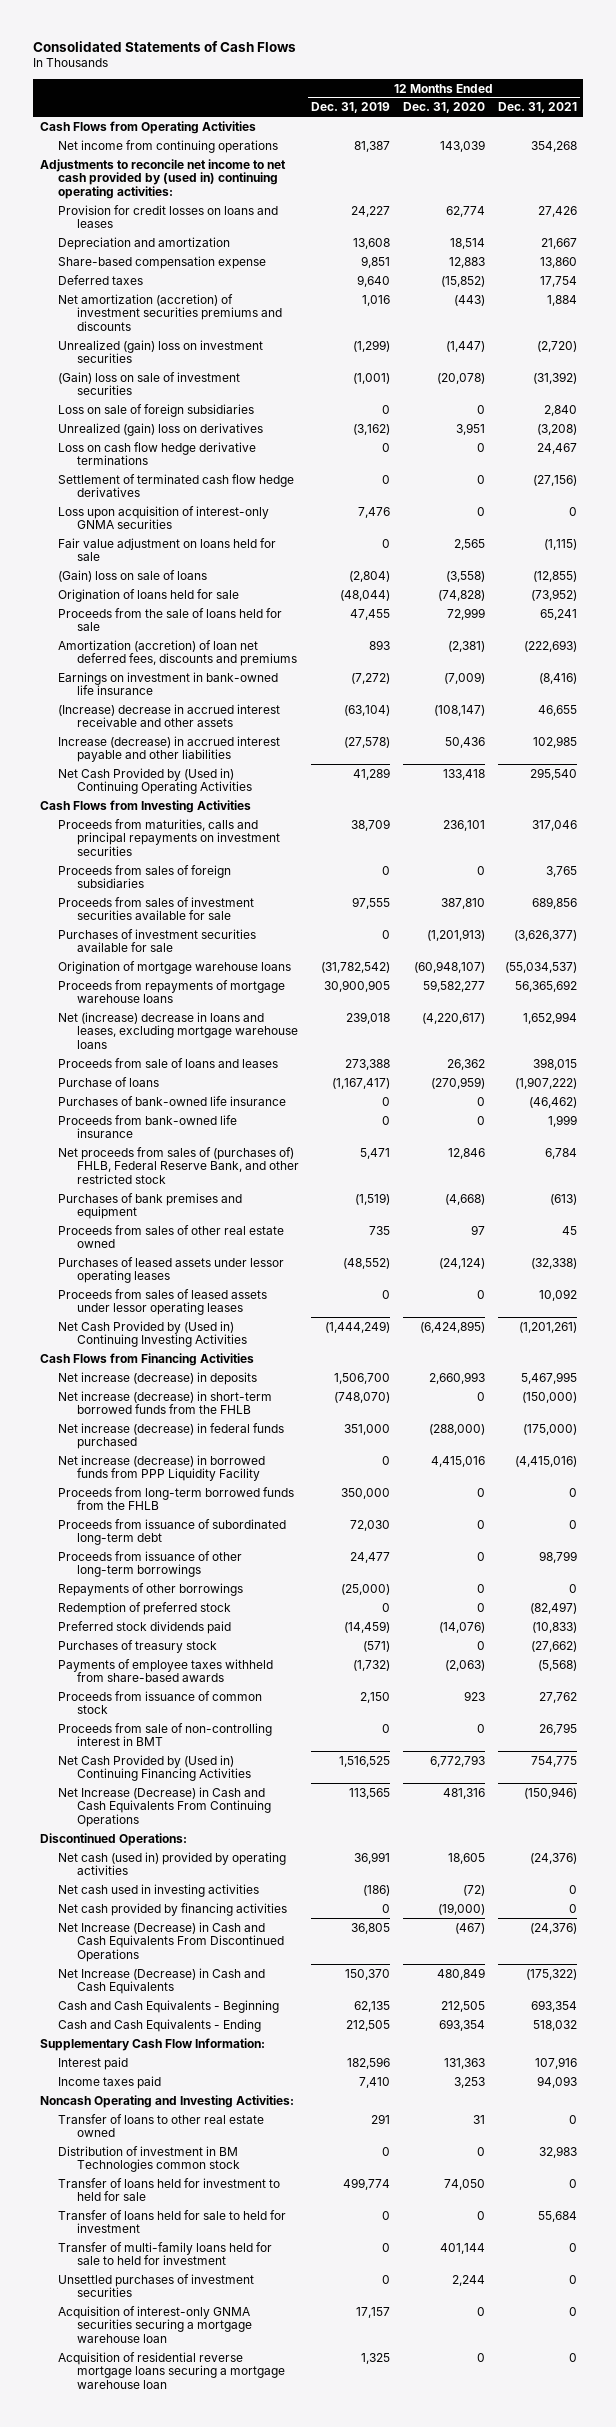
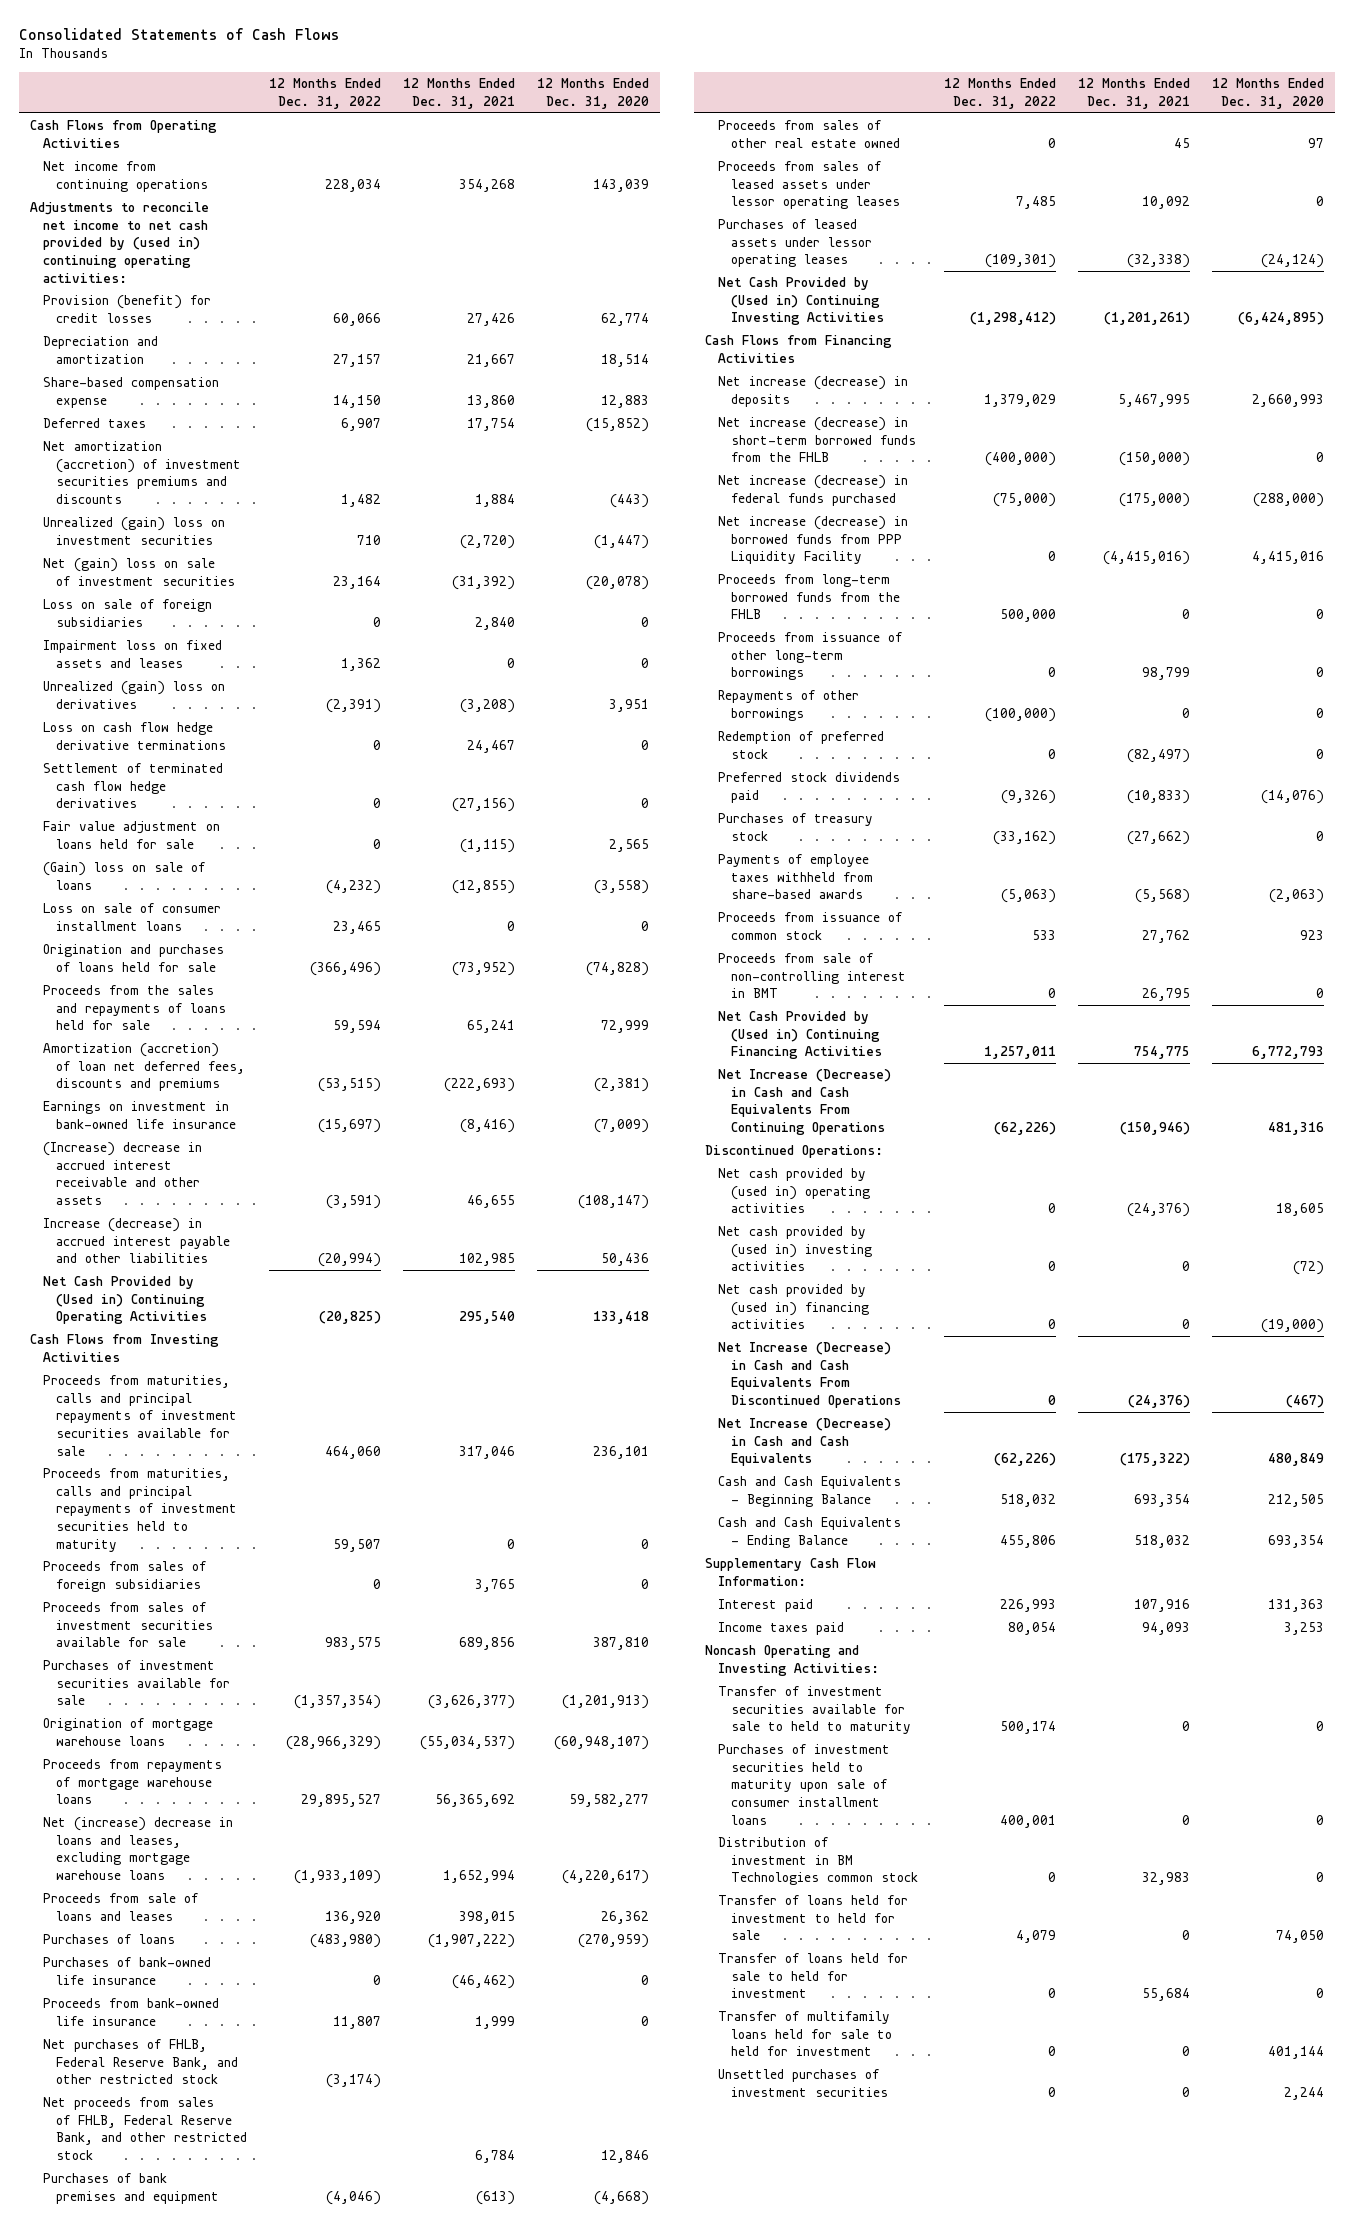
- | 12 Months Ended Dec. 31, 2019 | 12 Months Ended Dec. 31, 2020 | 12 Months Ended Dec. 31, 2021
+ | 12 Months Ended Dec. 31, 2022 | 12 Months Ended Dec. 31, 2021 | 12 Months Ended Dec. 31, 2020
- Provision for credit losses on loans and leases | 24,227 | 62,774 | 27,426
+ Provision (benefit) for credit losses | 60,066 | 27,426 | 62,774
- (Gain) loss on sale of investment securities | (1,001) | (20,078) | (31,392)
+ Net (gain) loss on sale of investment securities | 23,164 | (31,392) | (20,078)
+ Impairment loss on fixed assets and leases | 1,362 | 0 | 0
- Loss upon acquisition of interest-only GNMA securities | 7,476 | 0 | 0
- Origination of loans held for sale | (48,044) | (74,828) | (73,952)
- Proceeds from the sale of loans held for sale | 47,455 | 72,999 | 65,241
+ Loss on sale of consumer installment loans | 23,465 | 0 | 0
+ Origination and purchases of loans held for sale | (366,496) | (73,952) | (74,828)
+ Proceeds from the sales and repayments of loans held for sale | 59,594 | 65,241 | 72,999
- Proceeds from maturities, calls and principal repayments on investment securities | 38,709 | 236,101 | 317,046
+ Proceeds from maturities, calls and principal repayments of investment securities available for sale | 464,060 | 317,046 | 236,101
+ Proceeds from maturities, calls and principal repayments of investment securities held to maturity | 59,507 | 0 | 0
- Purchase of loans | (1,167,417) | (270,959) | (1,907,222)
+ Purchases of loans | (483,980) | (1,907,222) | (270,959)
- Net proceeds from sales of (purchases of) FHLB, Federal Reserve Bank, and other restricted stock | 5,471 | 12,846 | 6,784
+ Net purchases of FHLB, Federal Reserve Bank, and other restricted stock | (3,174) | |
+ Net proceeds from sales of FHLB, Federal Reserve Bank, and other restricted stock | | 6,784 | 12,846
moved down: Purchases of leased assets under lessor operating leases | (109,301) | (32,338) | (24,124)
- Proceeds from issuance of subordinated long-term debt | 72,030 | 0 | 0
- Net cash (used in) provided by operating activities | 36,991 | 18,605 | (24,376)
- Net cash used in investing activities | (186) | (72) | 0
- Net cash provided by financing activities | 0 | (19,000) | 0
+ Net cash provided by (used in) operating activities | 0 | (24,376) | 18,605
+ Net cash provided by (used in) investing activities | 0 | 0 | (72)
+ Net cash provided by (used in) financing activities | 0 | 0 | (19,000)
- Cash and Cash Equivalents - Beginning | 62,135 | 212,505 | 693,354
- Cash and Cash Equivalents - Ending | 212,505 | 693,354 | 518,032
+ Cash and Cash Equivalents - Beginning Balance | 518,032 | 693,354 | 212,505
+ Cash and Cash Equivalents - Ending Balance | 455,806 | 518,032 | 693,354
- Transfer of loans to other real estate owned | 291 | 31 | 0
+ Transfer of investment securities available for sale to held to maturity | 500,174 | 0 | 0
+ Purchases of investment securities held to maturity upon sale of consumer installment loans | 400,001 | 0 | 0
- Transfer of multi-family loans held for sale to held for investment | 0 | 401,144 | 0
+ Transfer of multifamily loans held for sale to held for investment | 0 | 0 | 401,144
- Acquisition of interest-only GNMA securities securing a mortgage warehouse loan | 17,157 | 0 | 0
- Acquisition of residential reverse mortgage loans securing a mortgage warehouse loan | 1,325 | 0 | 0

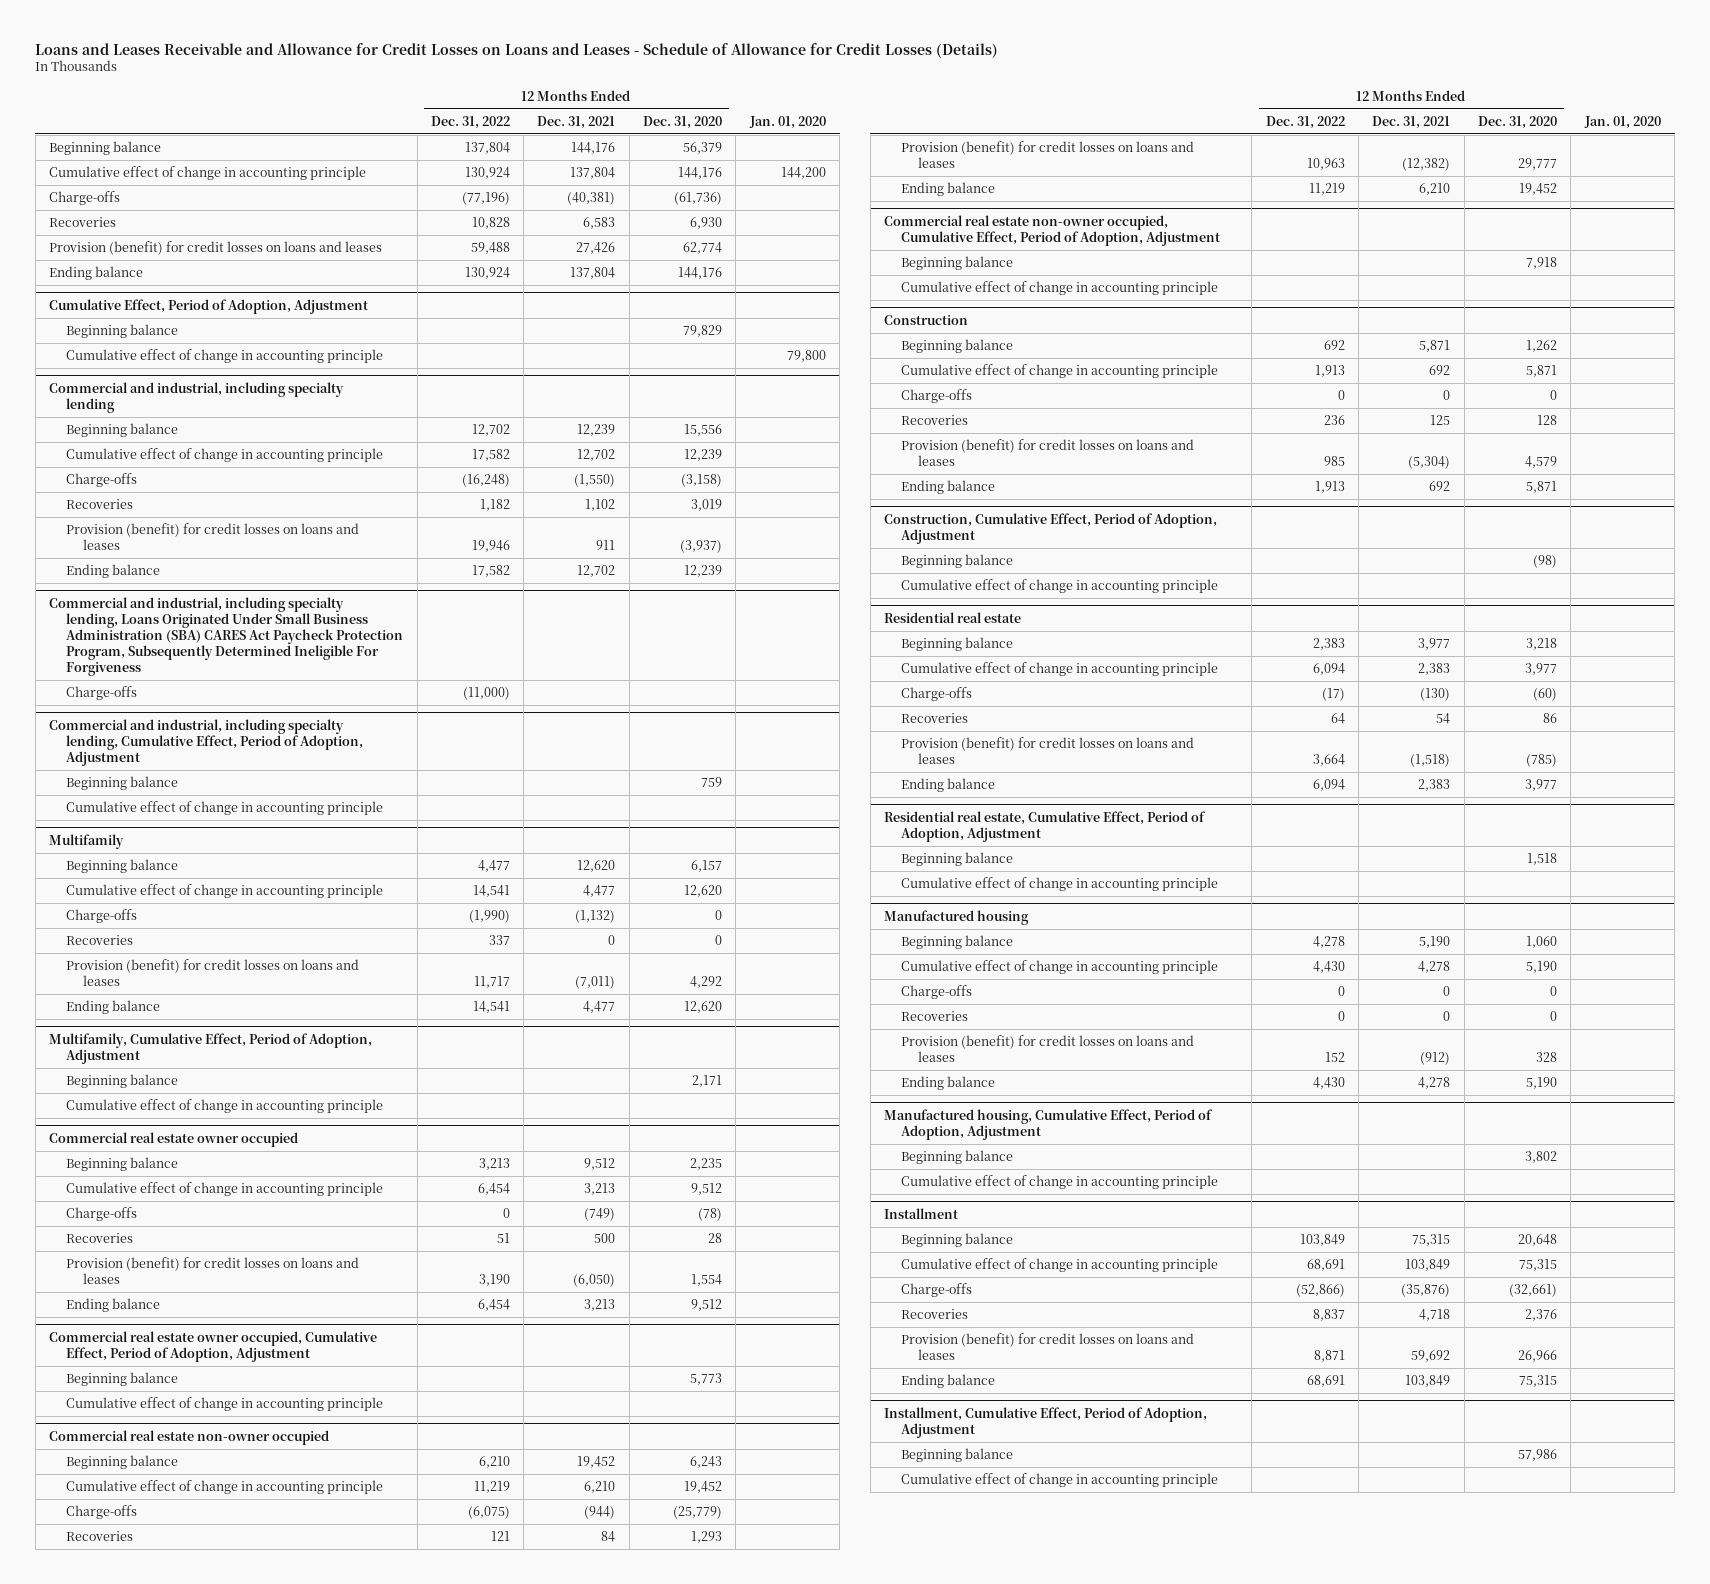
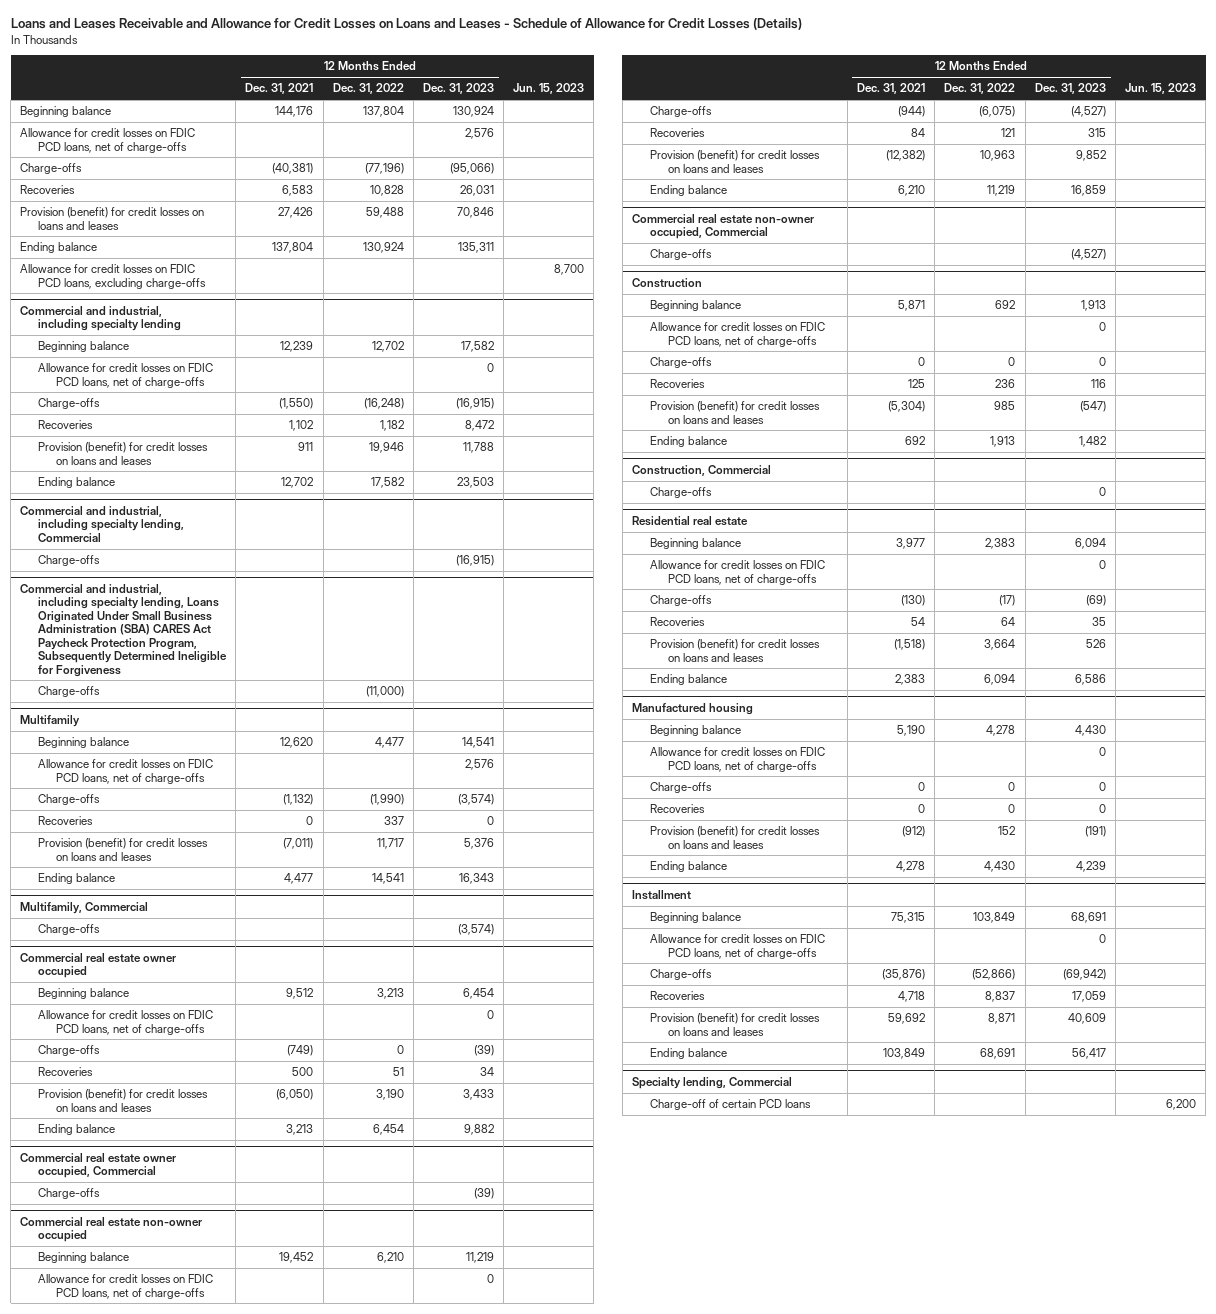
- | 12 Months Ended Dec. 31, 2022 | 12 Months Ended Dec. 31, 2021 | 12 Months Ended Dec. 31, 2020 | Jan. 01, 2020
+ | 12 Months Ended Dec. 31, 2021 | 12 Months Ended Dec. 31, 2022 | 12 Months Ended Dec. 31, 2023 | Jun. 15, 2023
- Cumulative effect of change in accounting principle | 130,924 | 137,804 | 144,176 | 144,200
+ Allowance for credit losses on FDIC PCD loans, net of charge-offs | | | 2,576 |
- Cumulative Effect, Period of Adoption, Adjustment
- Beginning balance | | | 79,829 |
- Cumulative effect of change in accounting principle | | | | 79,800
+ Allowance for credit losses on FDIC PCD loans, excluding charge-offs | | | | 8,700
@ Commercial and industrial, including specialty lending
- Cumulative effect of change in accounting principle | 17,582 | 12,702 | 12,239 |
+ Allowance for credit losses on FDIC PCD loans, net of charge-offs | | | 0 |
- Commercial and industrial, including specialty lending, Loans Originated Under Small Business Administration (SBA) CARES Act Paycheck Protection Program, Subsequently Determined Ineligible For Forgiveness
+ Commercial and industrial, including specialty lending, Commercial
+ Charge-offs | | | (16,915) |
+ Commercial and industrial, including specialty lending, Loans Originated Under Small Business Administration (SBA) CARES Act Paycheck Protection Program, Subsequently Determined Ineligible for Forgiveness
- Commercial and industrial, including specialty lending, Cumulative Effect, Period of Adoption, Adjustment
- Beginning balance | | | 759 |
- Cumulative effect of change in accounting principle
@ Multifamily
- Cumulative effect of change in accounting principle | 14,541 | 4,477 | 12,620 |
+ Allowance for credit losses on FDIC PCD loans, net of charge-offs | | | 2,576 |
- Multifamily, Cumulative Effect, Period of Adoption, Adjustment
- Beginning balance | | | 2,171 |
- Cumulative effect of change in accounting principle
+ Multifamily, Commercial
+ Charge-offs | | | (3,574) |
@ Commercial real estate owner occupied
- Cumulative effect of change in accounting principle | 6,454 | 3,213 | 9,512 |
+ Allowance for credit losses on FDIC PCD loans, net of charge-offs | | | 0 |
- Commercial real estate owner occupied, Cumulative Effect, Period of Adoption, Adjustment
- Beginning balance | | | 5,773 |
- Cumulative effect of change in accounting principle
+ Commercial real estate owner occupied, Commercial
+ Charge-offs | | | (39) |
@ Commercial real estate non-owner occupied
- Cumulative effect of change in accounting principle | 11,219 | 6,210 | 19,452 |
+ Allowance for credit losses on FDIC PCD loans, net of charge-offs | | | 0 |
- Commercial real estate non-owner occupied, Cumulative Effect, Period of Adoption, Adjustment
- Beginning balance | | | 7,918 |
- Cumulative effect of change in accounting principle
+ Commercial real estate non-owner occupied, Commercial
+ Charge-offs | | | (4,527) |
@ Construction
- Cumulative effect of change in accounting principle | 1,913 | 692 | 5,871 |
+ Allowance for credit losses on FDIC PCD loans, net of charge-offs | | | 0 |
- Construction, Cumulative Effect, Period of Adoption, Adjustment
- Beginning balance | | | (98) |
- Cumulative effect of change in accounting principle
+ Construction, Commercial
+ Charge-offs | | | 0 |
@ Residential real estate
- Cumulative effect of change in accounting principle | 6,094 | 2,383 | 3,977 |
+ Allowance for credit losses on FDIC PCD loans, net of charge-offs | | | 0 |
- Residential real estate, Cumulative Effect, Period of Adoption, Adjustment
- Beginning balance | | | 1,518 |
- Cumulative effect of change in accounting principle
@ Manufactured housing
- Cumulative effect of change in accounting principle | 4,430 | 4,278 | 5,190 |
+ Allowance for credit losses on FDIC PCD loans, net of charge-offs | | | 0 |
- Manufactured housing, Cumulative Effect, Period of Adoption, Adjustment
- Beginning balance | | | 3,802 |
- Cumulative effect of change in accounting principle
@ Installment
- Cumulative effect of change in accounting principle | 68,691 | 103,849 | 75,315 |
+ Allowance for credit losses on FDIC PCD loans, net of charge-offs | | | 0 |
- Installment, Cumulative Effect, Period of Adoption, Adjustment
- Beginning balance | | | 57,986 |
- Cumulative effect of change in accounting principle
+ Specialty lending, Commercial
+ Charge-off of certain PCD loans | | | | 6,200

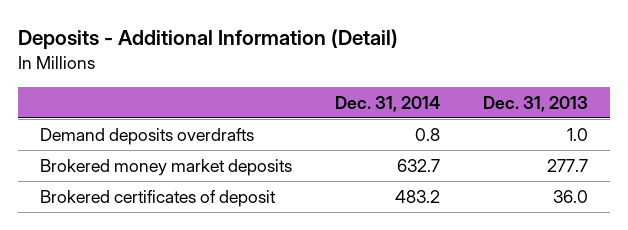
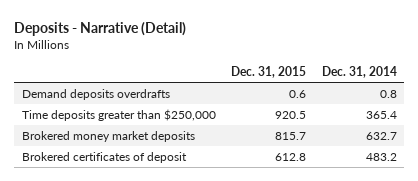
- Deposits - Additional Information (Detail)
+ Deposits - Narrative (Detail)
- | Dec. 31, 2014 | Dec. 31, 2013
+ | Dec. 31, 2015 | Dec. 31, 2014
+ Time deposits greater than $250,000 | 920.5 | 365.4

